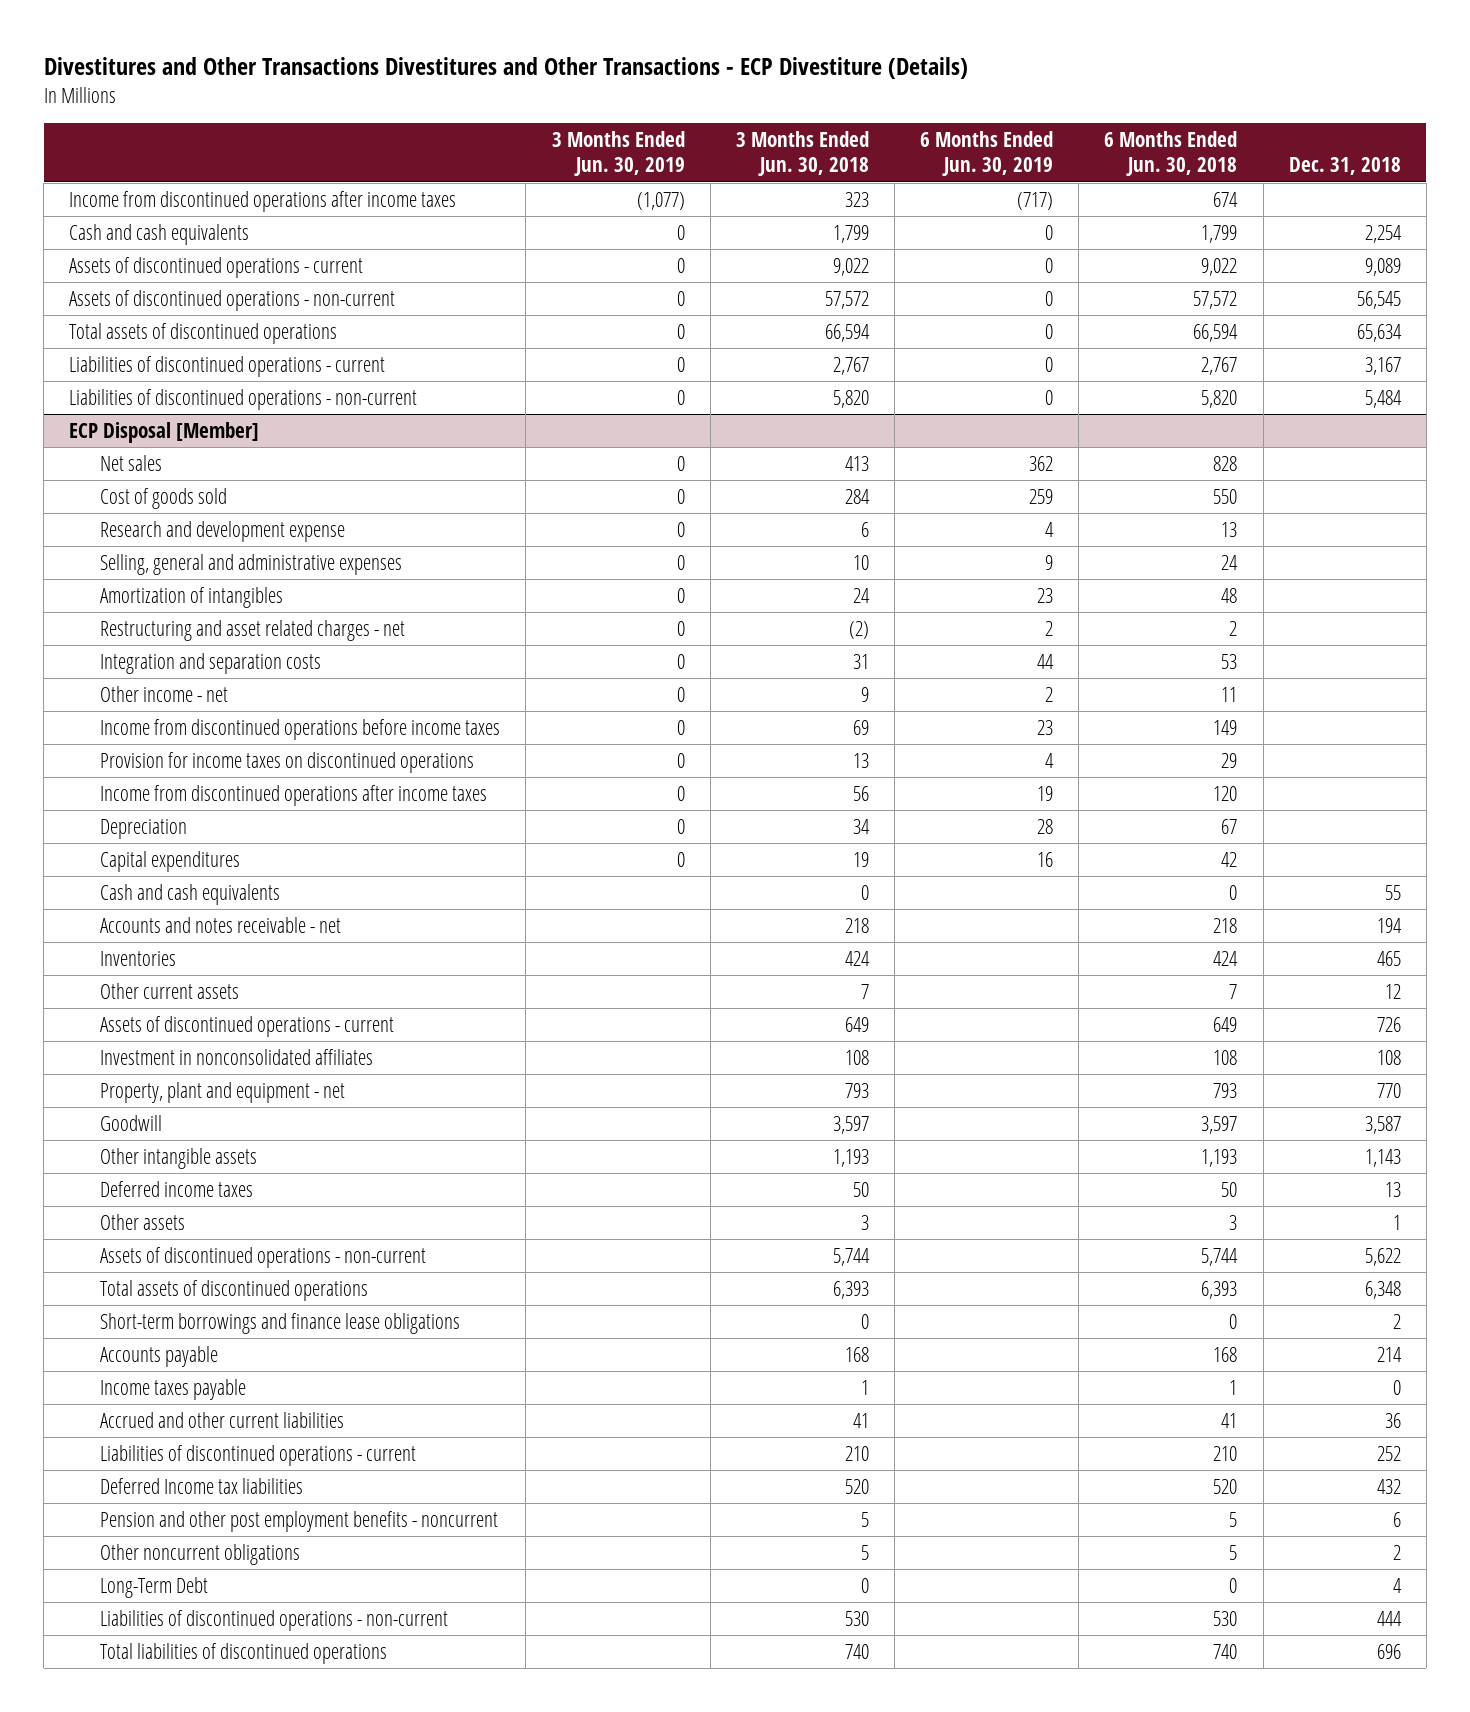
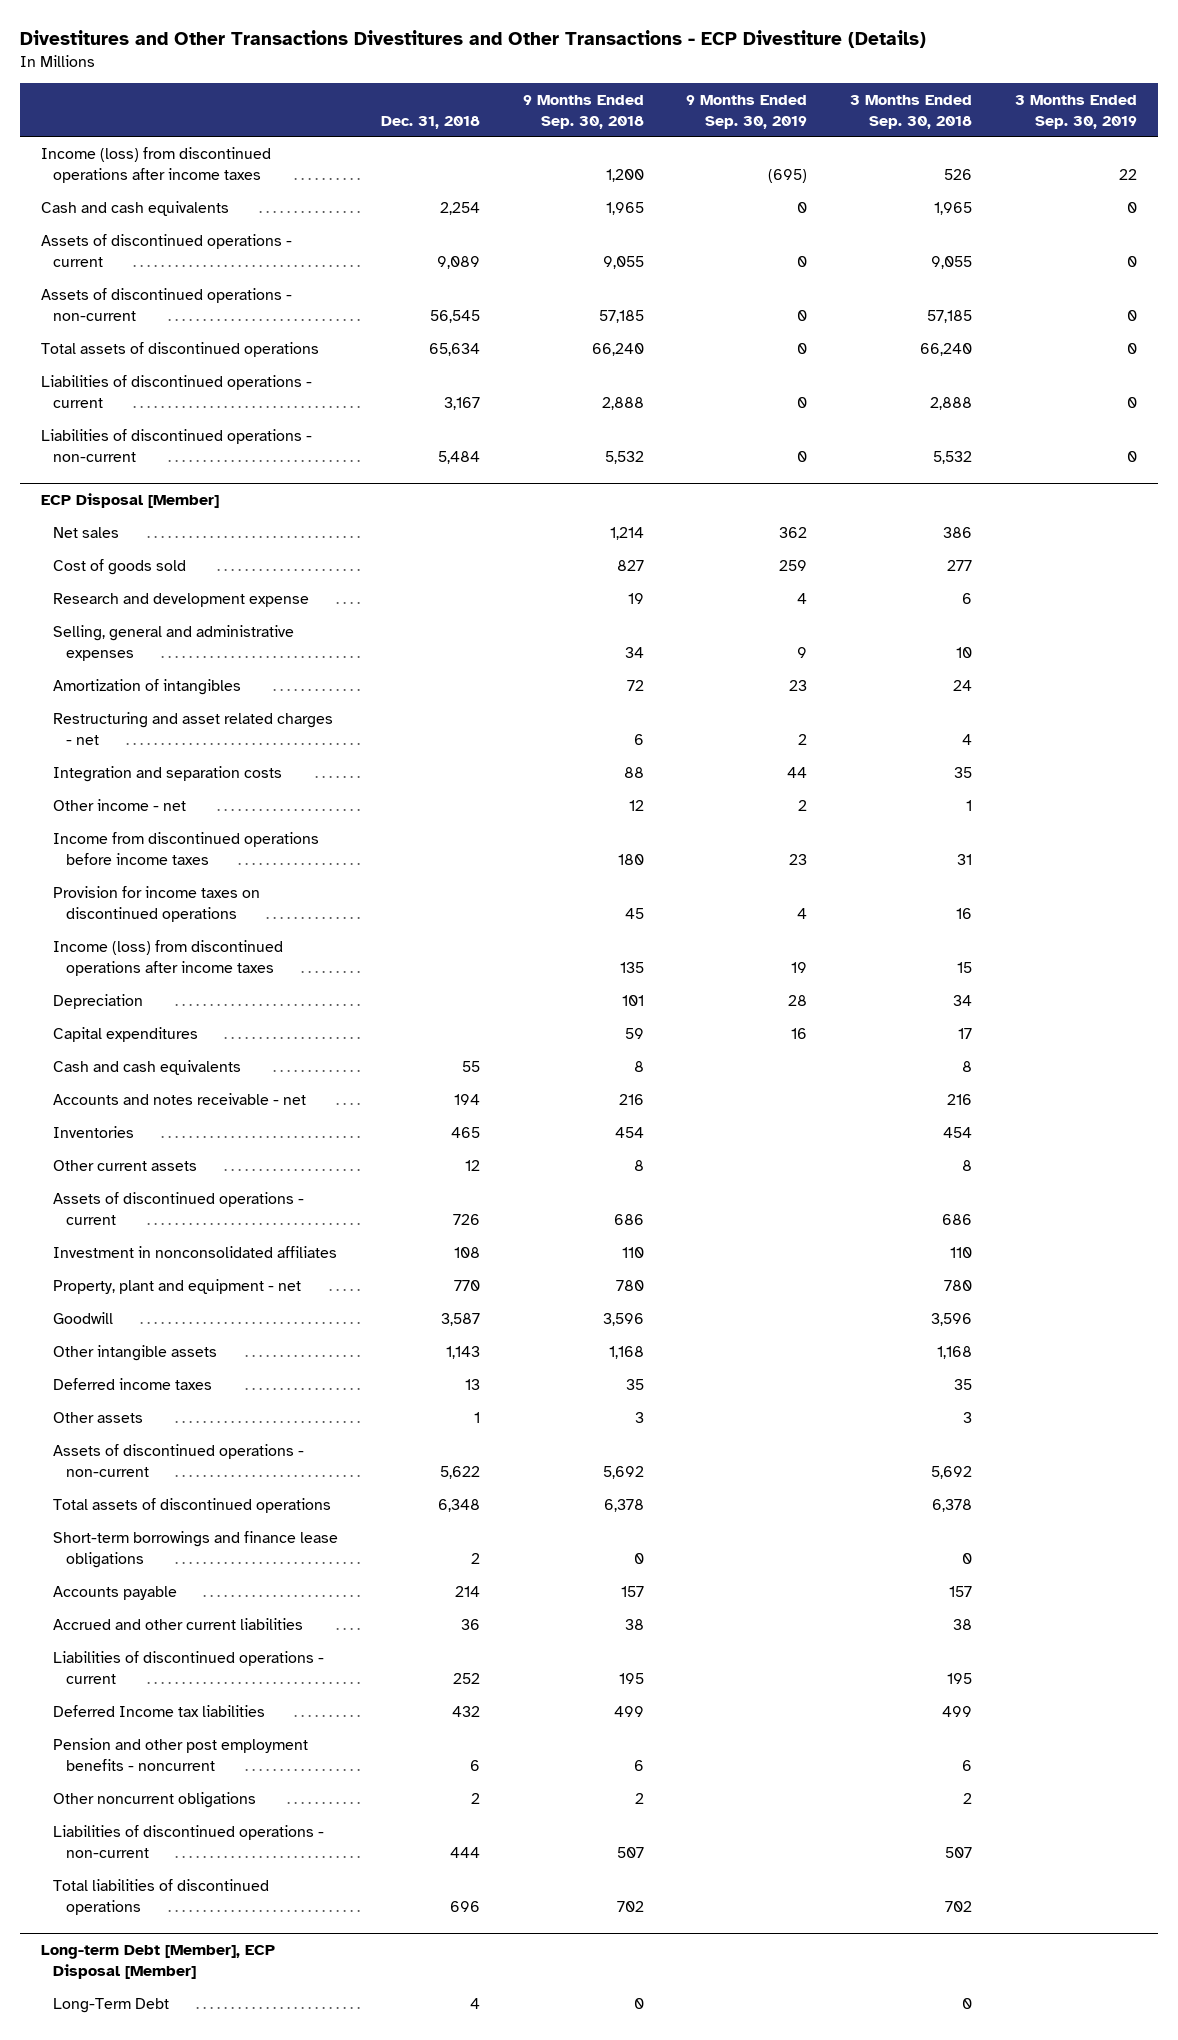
- | 3 Months Ended Jun. 30, 2019 | 3 Months Ended Jun. 30, 2018 | 6 Months Ended Jun. 30, 2019 | 6 Months Ended Jun. 30, 2018 | Dec. 31, 2018
+ | Dec. 31, 2018 | 9 Months Ended Sep. 30, 2018 | 9 Months Ended Sep. 30, 2019 | 3 Months Ended Sep. 30, 2018 | 3 Months Ended Sep. 30, 2019
- Income from discontinued operations after income taxes | (1,077) | 323 | (717) | 674 |
+ Income (loss) from discontinued operations after income taxes | | 1,200 | (695) | 526 | 22
@ ECP Disposal [Member]
- Income from discontinued operations after income taxes | 0 | 56 | 19 | 120 |
+ Income (loss) from discontinued operations after income taxes | | 135 | 19 | 15 |
- Income taxes payable | | 1 | | 1 | 0
- Long-Term Debt | | 0 | | 0 | 4
+ Long-term Debt [Member], ECP Disposal [Member]
+ Long-Term Debt | 4 | 0 | | 0 |

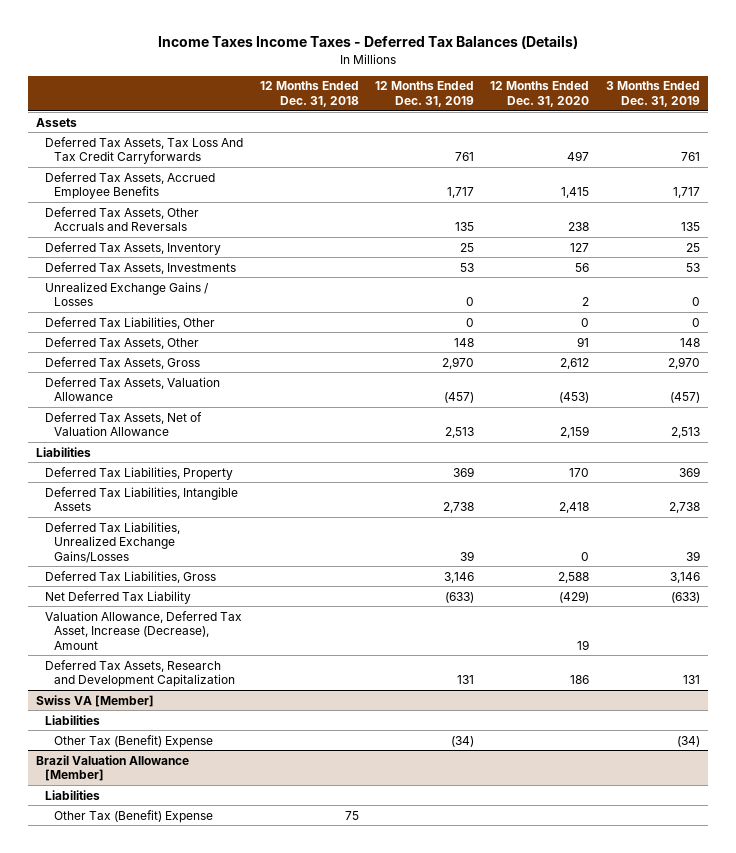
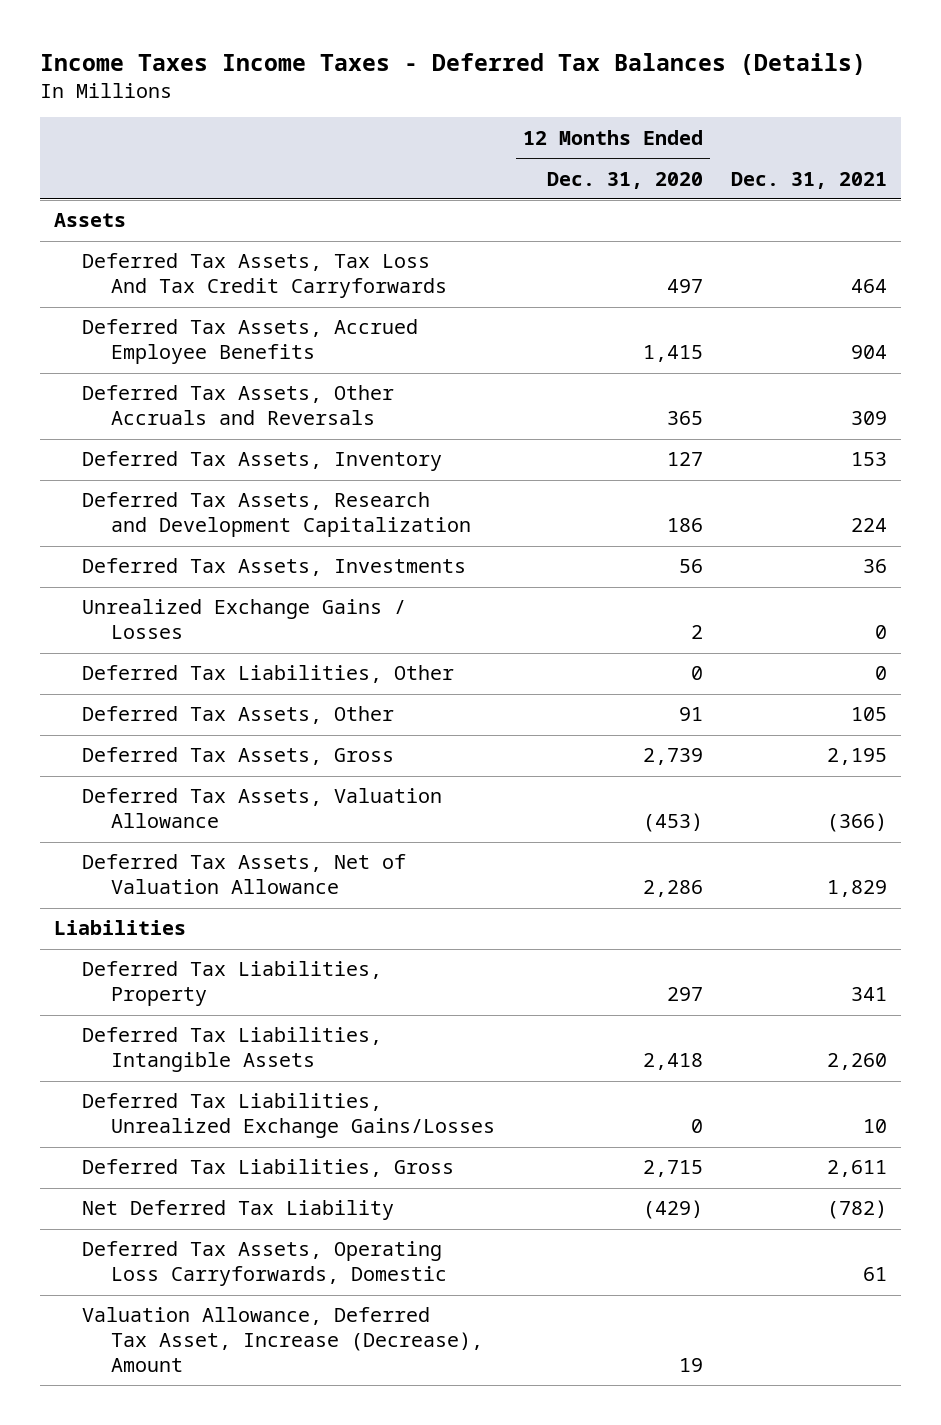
- | 12 Months Ended Dec. 31, 2018 | 12 Months Ended Dec. 31, 2019 | 12 Months Ended Dec. 31, 2020 | 3 Months Ended Dec. 31, 2019
+ | 12 Months Ended Dec. 31, 2020 | Dec. 31, 2021
- Deferred Tax Assets, Other Accruals and Reversals | | 135 | 238 | 135
+ Deferred Tax Assets, Other Accruals and Reversals | 365 | 309
moved up: Deferred Tax Assets, Research and Development Capitalization | 186 | 224
- Deferred Tax Assets, Gross | | 2,970 | 2,612 | 2,970
+ Deferred Tax Assets, Gross | 2,739 | 2,195
- Deferred Tax Assets, Net of Valuation Allowance | | 2,513 | 2,159 | 2,513
+ Deferred Tax Assets, Net of Valuation Allowance | 2,286 | 1,829
- Deferred Tax Liabilities, Property | | 369 | 170 | 369
+ Deferred Tax Liabilities, Property | 297 | 341
- Deferred Tax Liabilities, Gross | | 3,146 | 2,588 | 3,146
+ Deferred Tax Liabilities, Gross | 2,715 | 2,611
+ Deferred Tax Assets, Operating Loss Carryforwards, Domestic | | 61
- Swiss VA [Member]
- Liabilities
- Other Tax (Benefit) Expense | | (34) | | (34)
- Brazil Valuation Allowance [Member]
- Liabilities
- Other Tax (Benefit) Expense | 75 | | |

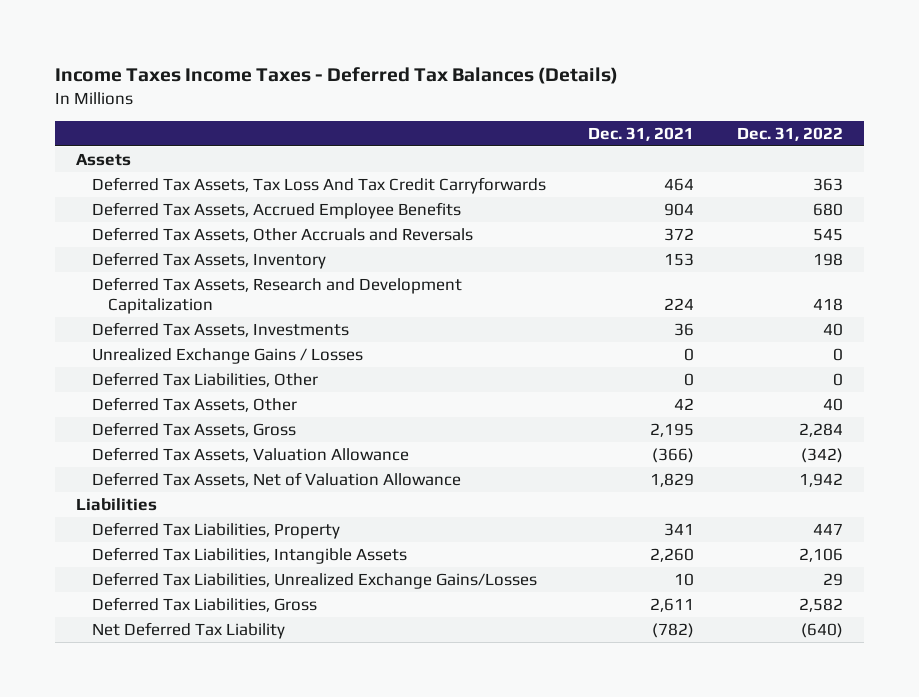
- | 12 Months Ended Dec. 31, 2020 | Dec. 31, 2021
+ | Dec. 31, 2021 | Dec. 31, 2022
- Deferred Tax Assets, Other Accruals and Reversals | 365 | 309
+ Deferred Tax Assets, Other Accruals and Reversals | 372 | 545
- Deferred Tax Assets, Other | 91 | 105
+ Deferred Tax Assets, Other | 42 | 40
- Deferred Tax Assets, Operating Loss Carryforwards, Domestic | | 61
- Valuation Allowance, Deferred Tax Asset, Increase (Decrease), Amount | 19 |

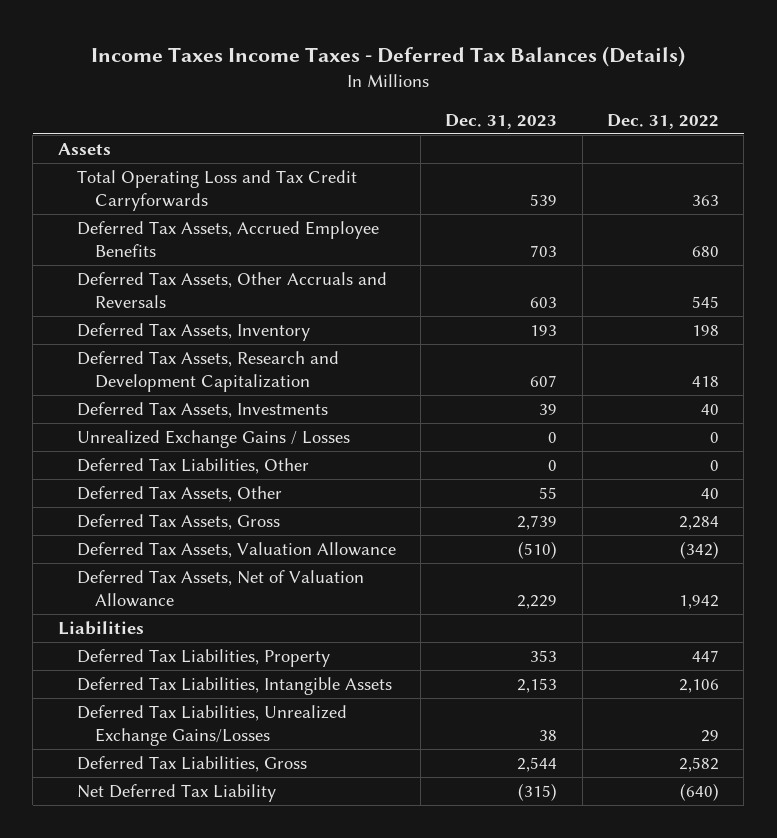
- | Dec. 31, 2021 | Dec. 31, 2022
+ | Dec. 31, 2023 | Dec. 31, 2022
- Deferred Tax Assets, Tax Loss And Tax Credit Carryforwards | 464 | 363
+ Total Operating Loss and Tax Credit Carryforwards | 539 | 363

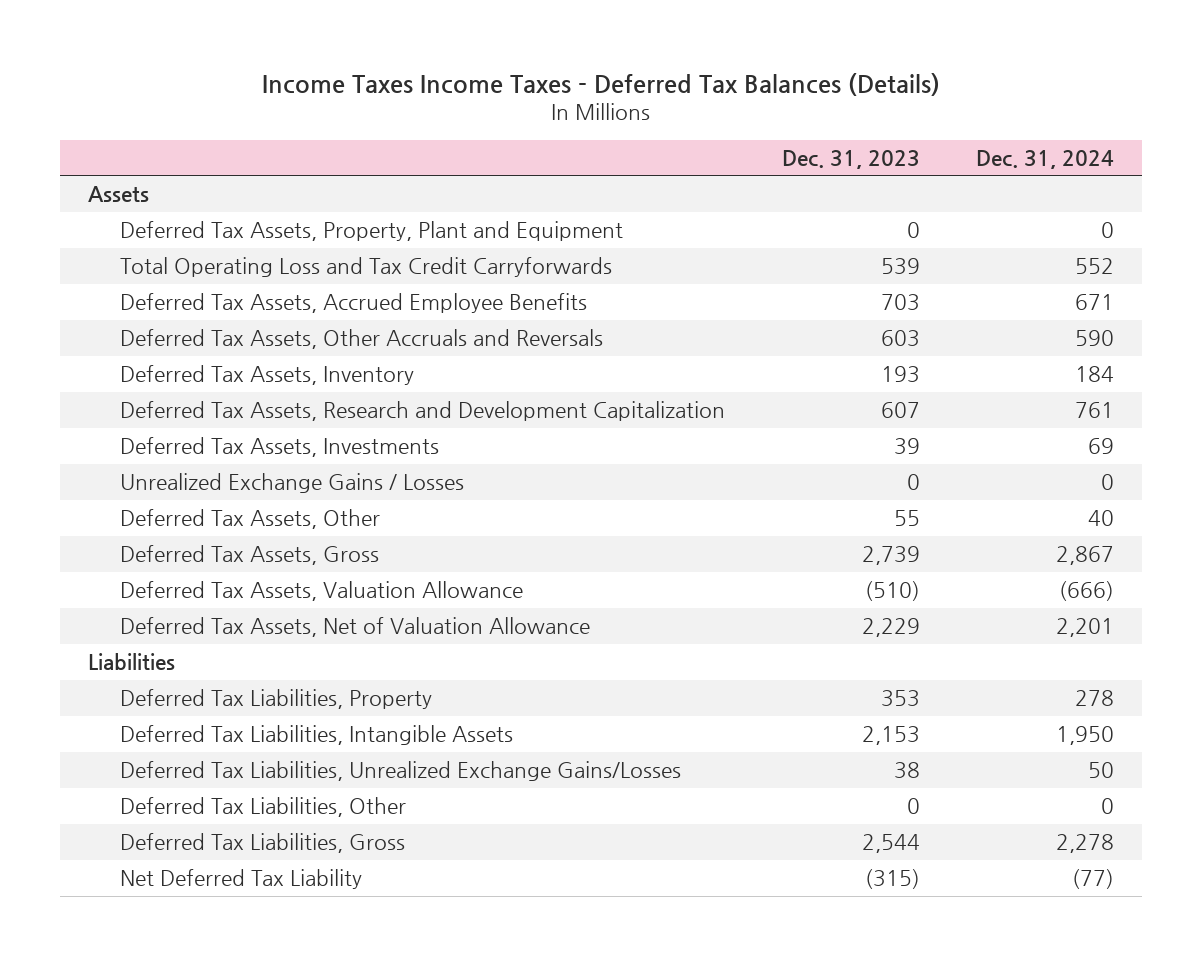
- | Dec. 31, 2023 | Dec. 31, 2022
+ | Dec. 31, 2023 | Dec. 31, 2024
+ Deferred Tax Assets, Property, Plant and Equipment | 0 | 0
moved down: Deferred Tax Liabilities, Other | 0 | 0

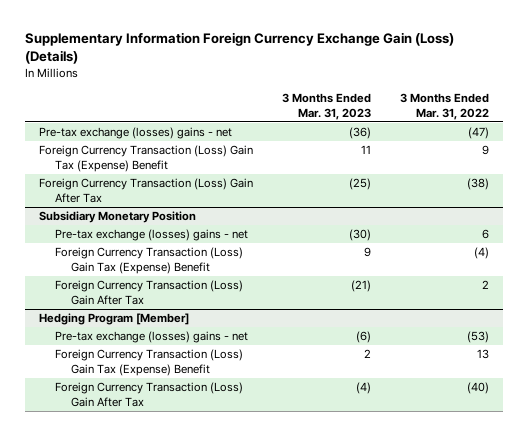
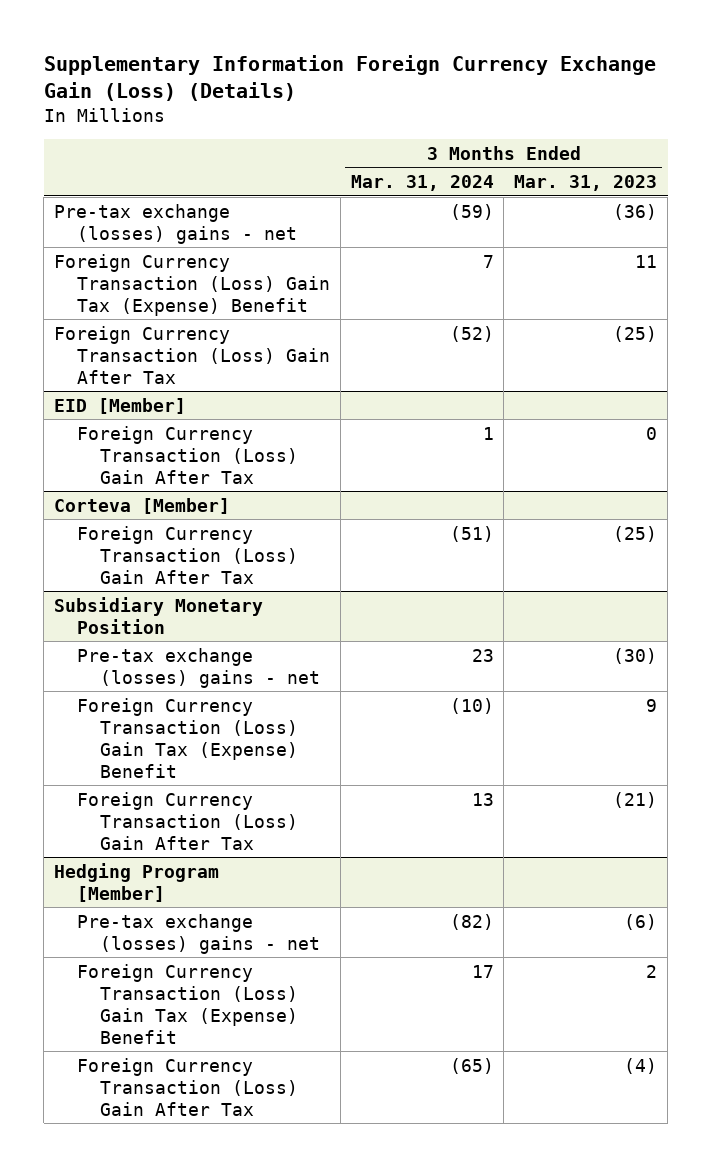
- | 3 Months Ended Mar. 31, 2023 | 3 Months Ended Mar. 31, 2022
+ | 3 Months Ended Mar. 31, 2024 | 3 Months Ended Mar. 31, 2023
+ EID [Member]
+ Foreign Currency Transaction (Loss) Gain After Tax | 1 | 0
+ Corteva [Member]
+ Foreign Currency Transaction (Loss) Gain After Tax | (51) | (25)

